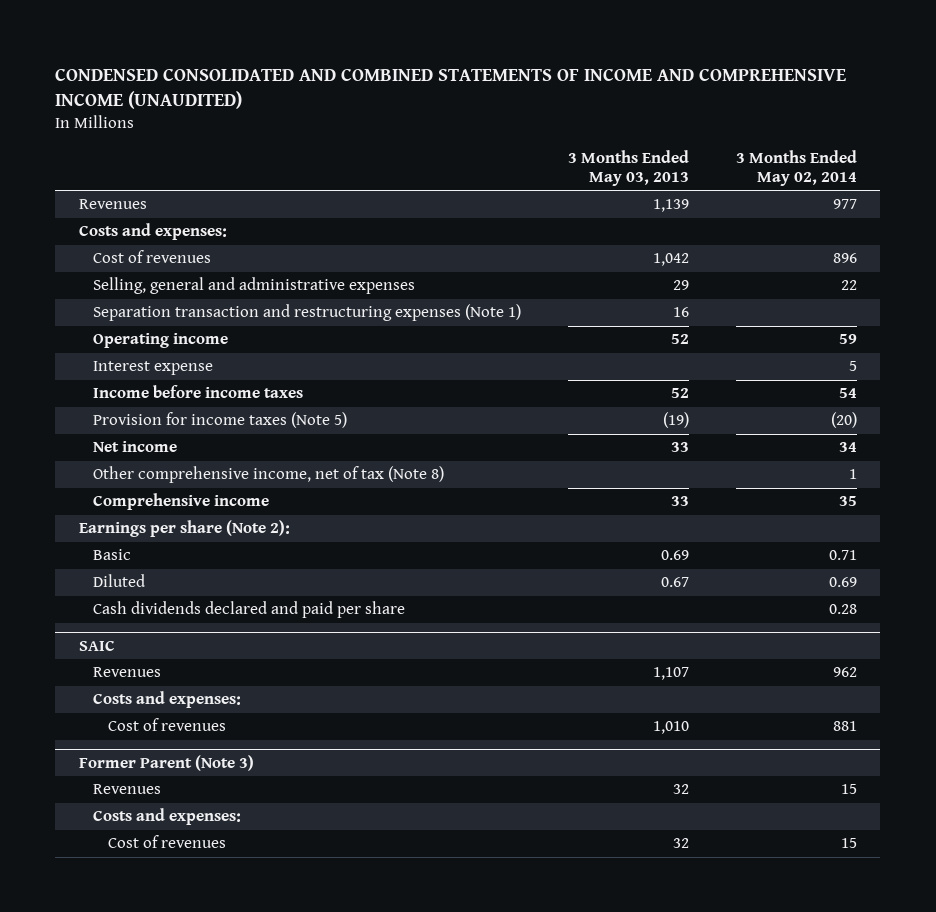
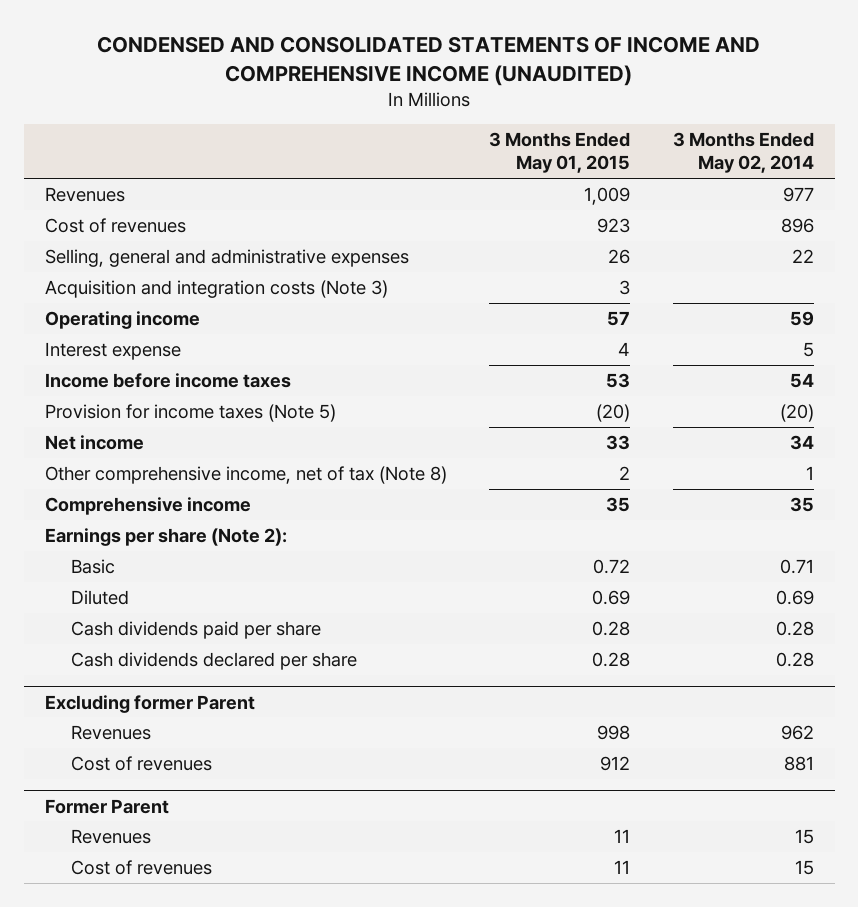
- CONDENSED CONSOLIDATED AND COMBINED STATEMENTS OF INCOME AND COMPREHENSIVE INCOME (UNAUDITED)
+ CONDENSED AND CONSOLIDATED STATEMENTS OF INCOME AND COMPREHENSIVE INCOME (UNAUDITED)
- | 3 Months Ended May 03, 2013 | 3 Months Ended May 02, 2014
+ | 3 Months Ended May 01, 2015 | 3 Months Ended May 02, 2014
- Costs and expenses:
- Separation transaction and restructuring expenses (Note 1) | 16 |
+ Acquisition and integration costs (Note 3) | 3 |
- Cash dividends declared and paid per share | | 0.28
- SAIC
+ Cash dividends paid per share | 0.28 | 0.28
+ Cash dividends declared per share | 0.28 | 0.28
+ Excluding former Parent
- Costs and expenses:
- Former Parent (Note 3)
+ Former Parent
- Costs and expenses:

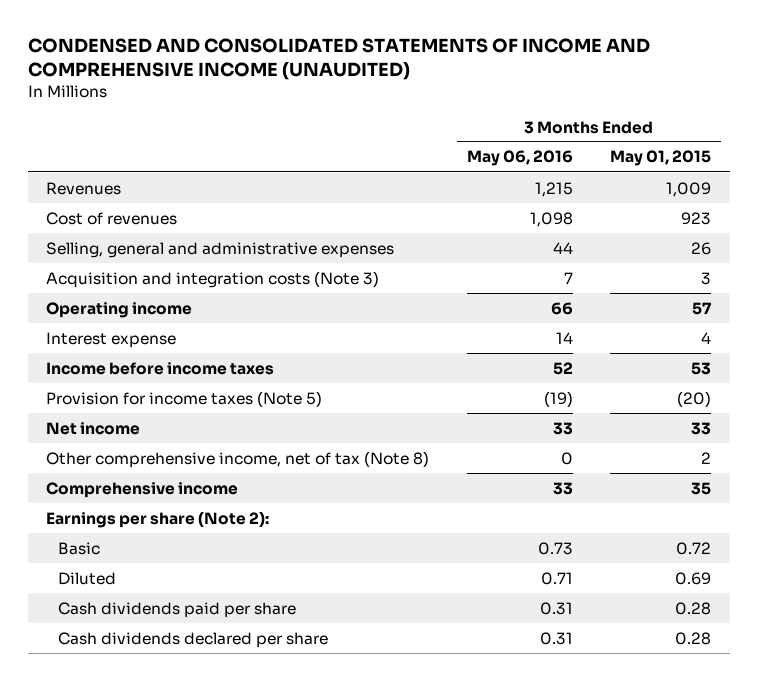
- | 3 Months Ended May 01, 2015 | 3 Months Ended May 02, 2014
+ | 3 Months Ended May 06, 2016 | 3 Months Ended May 01, 2015
- Excluding former Parent
- Revenues | 998 | 962
- Cost of revenues | 912 | 881
- Former Parent
- Revenues | 11 | 15
- Cost of revenues | 11 | 15

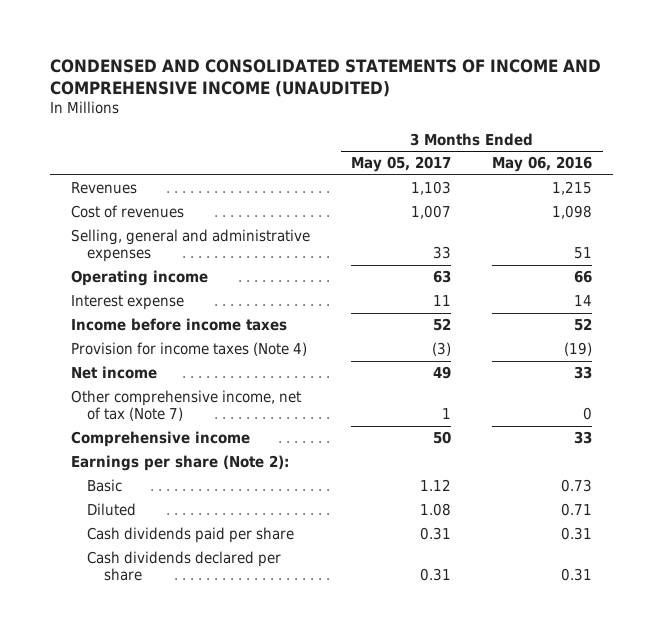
- | 3 Months Ended May 06, 2016 | 3 Months Ended May 01, 2015
+ | 3 Months Ended May 05, 2017 | 3 Months Ended May 06, 2016
- Selling, general and administrative expenses | 44 | 26
- Acquisition and integration costs (Note 3) | 7 | 3
+ Selling, general and administrative expenses | 33 | 51
- Provision for income taxes (Note 5) | (19) | (20)
+ Provision for income taxes (Note 4) | (3) | (19)
- Other comprehensive income, net of tax (Note 8) | 0 | 2
+ Other comprehensive income, net of tax (Note 7) | 1 | 0

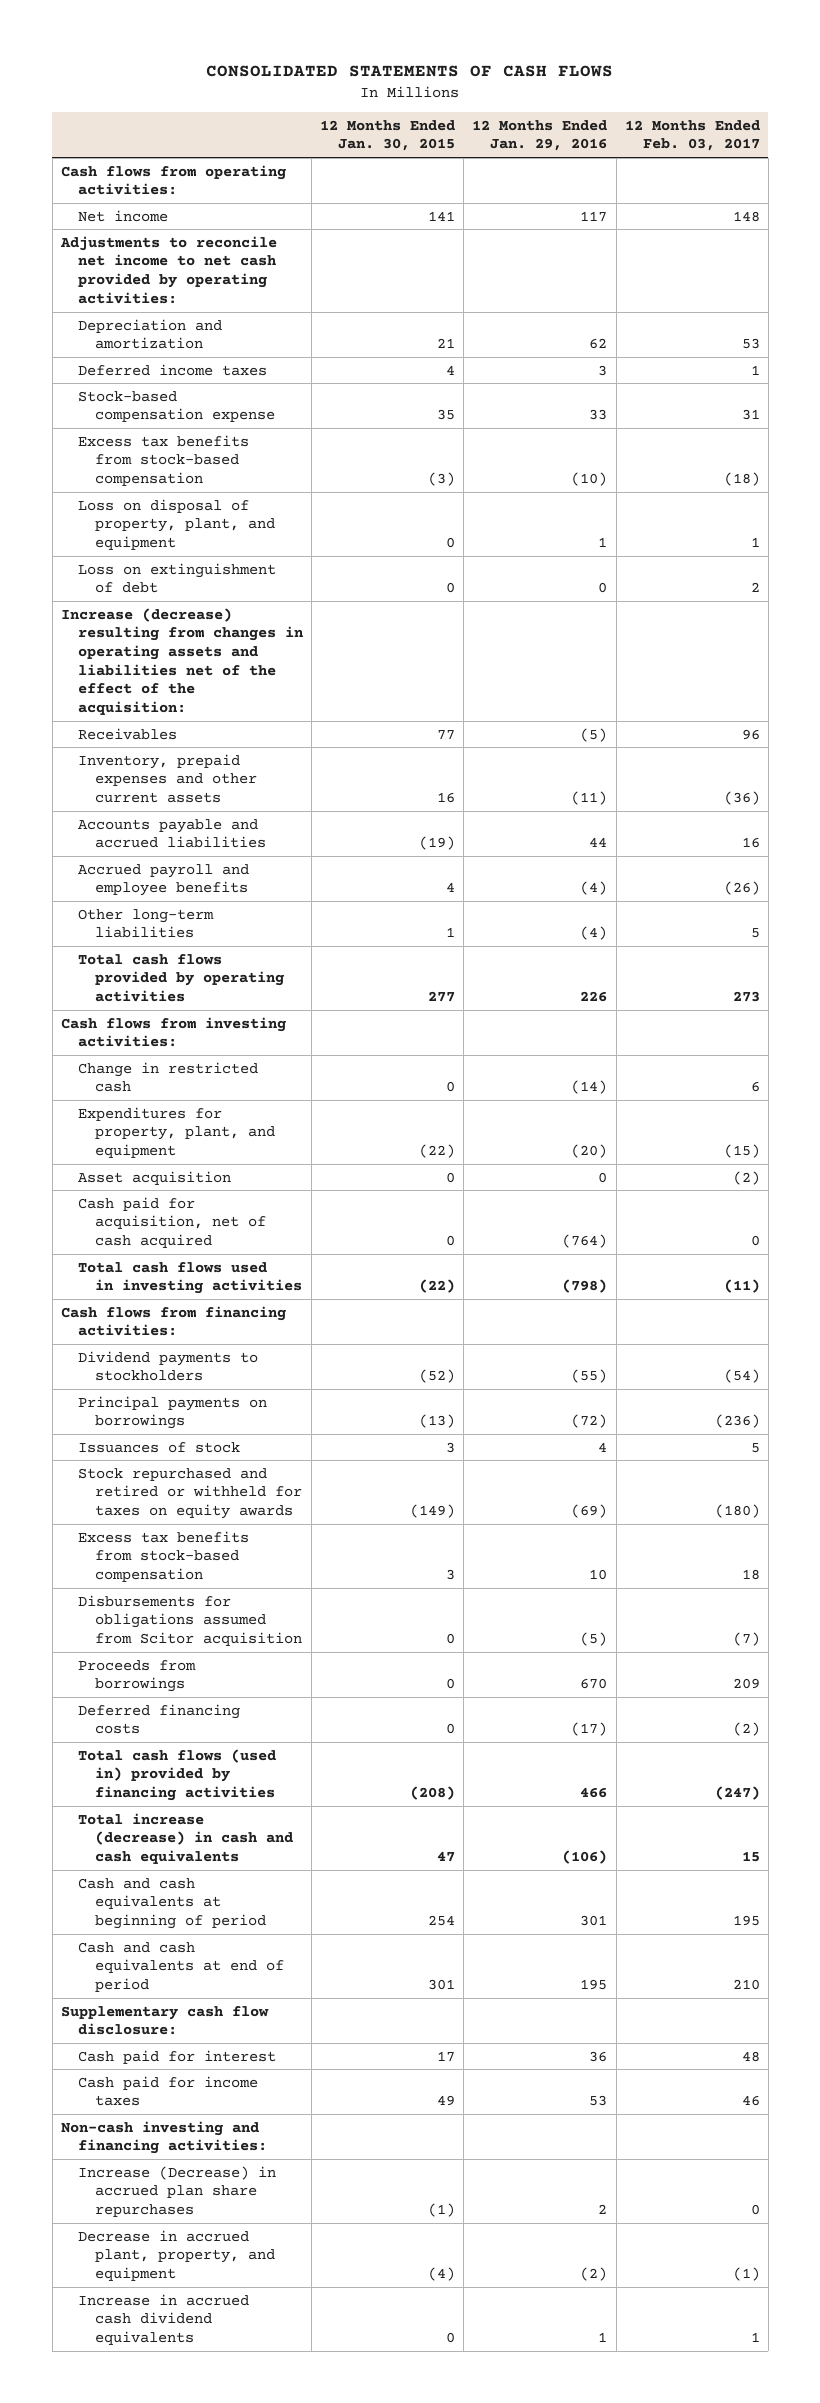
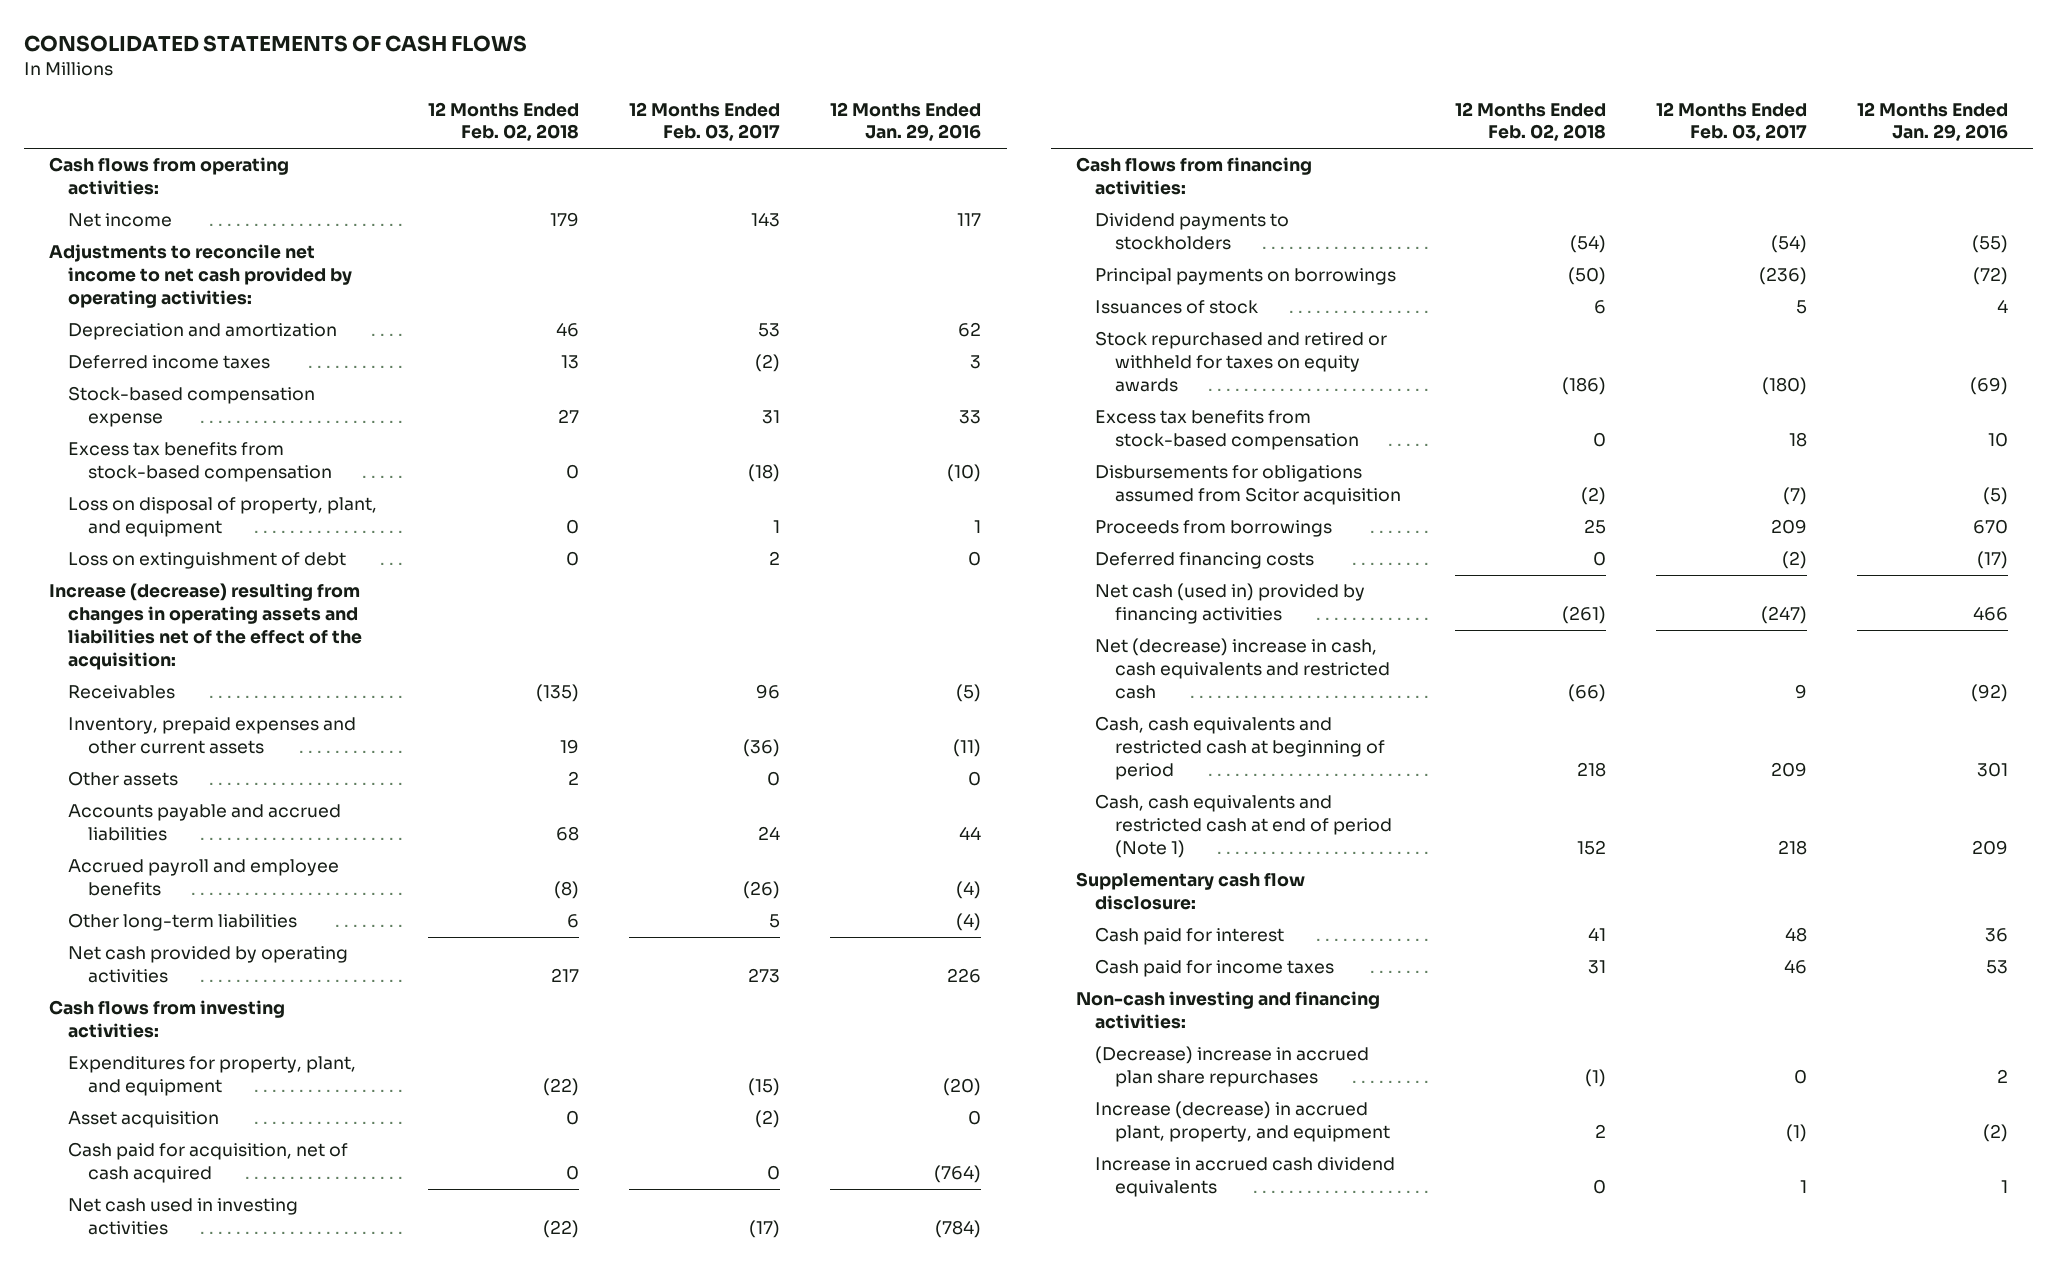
- | 12 Months Ended Jan. 30, 2015 | 12 Months Ended Jan. 29, 2016 | 12 Months Ended Feb. 03, 2017
+ | 12 Months Ended Feb. 02, 2018 | 12 Months Ended Feb. 03, 2017 | 12 Months Ended Jan. 29, 2016
- Net income | 141 | 117 | 148
+ Net income | 179 | 143 | 117
- Deferred income taxes | 4 | 3 | 1
+ Deferred income taxes | 13 | (2) | 3
- Accounts payable and accrued liabilities | (19) | 44 | 16
+ Other assets | 2 | 0 | 0
+ Accounts payable and accrued liabilities | 68 | 24 | 44
- Total cash flows provided by operating activities | 277 | 226 | 273
+ Net cash provided by operating activities | 217 | 273 | 226
- Change in restricted cash | 0 | (14) | 6
- Total cash flows used in investing activities | (22) | (798) | (11)
+ Net cash used in investing activities | (22) | (17) | (784)
- Total cash flows (used in) provided by financing activities | (208) | 466 | (247)
- Total increase (decrease) in cash and cash equivalents | 47 | (106) | 15
- Cash and cash equivalents at beginning of period | 254 | 301 | 195
- Cash and cash equivalents at end of period | 301 | 195 | 210
+ Net cash (used in) provided by financing activities | (261) | (247) | 466
+ Net (decrease) increase in cash, cash equivalents and restricted cash | (66) | 9 | (92)
+ Cash, cash equivalents and restricted cash at beginning of period | 218 | 209 | 301
+ Cash, cash equivalents and restricted cash at end of period (Note 1) | 152 | 218 | 209
- Increase (Decrease) in accrued plan share repurchases | (1) | 2 | 0
- Decrease in accrued plant, property, and equipment | (4) | (2) | (1)
+ (Decrease) increase in accrued plan share repurchases | (1) | 0 | 2
+ Increase (decrease) in accrued plant, property, and equipment | 2 | (1) | (2)

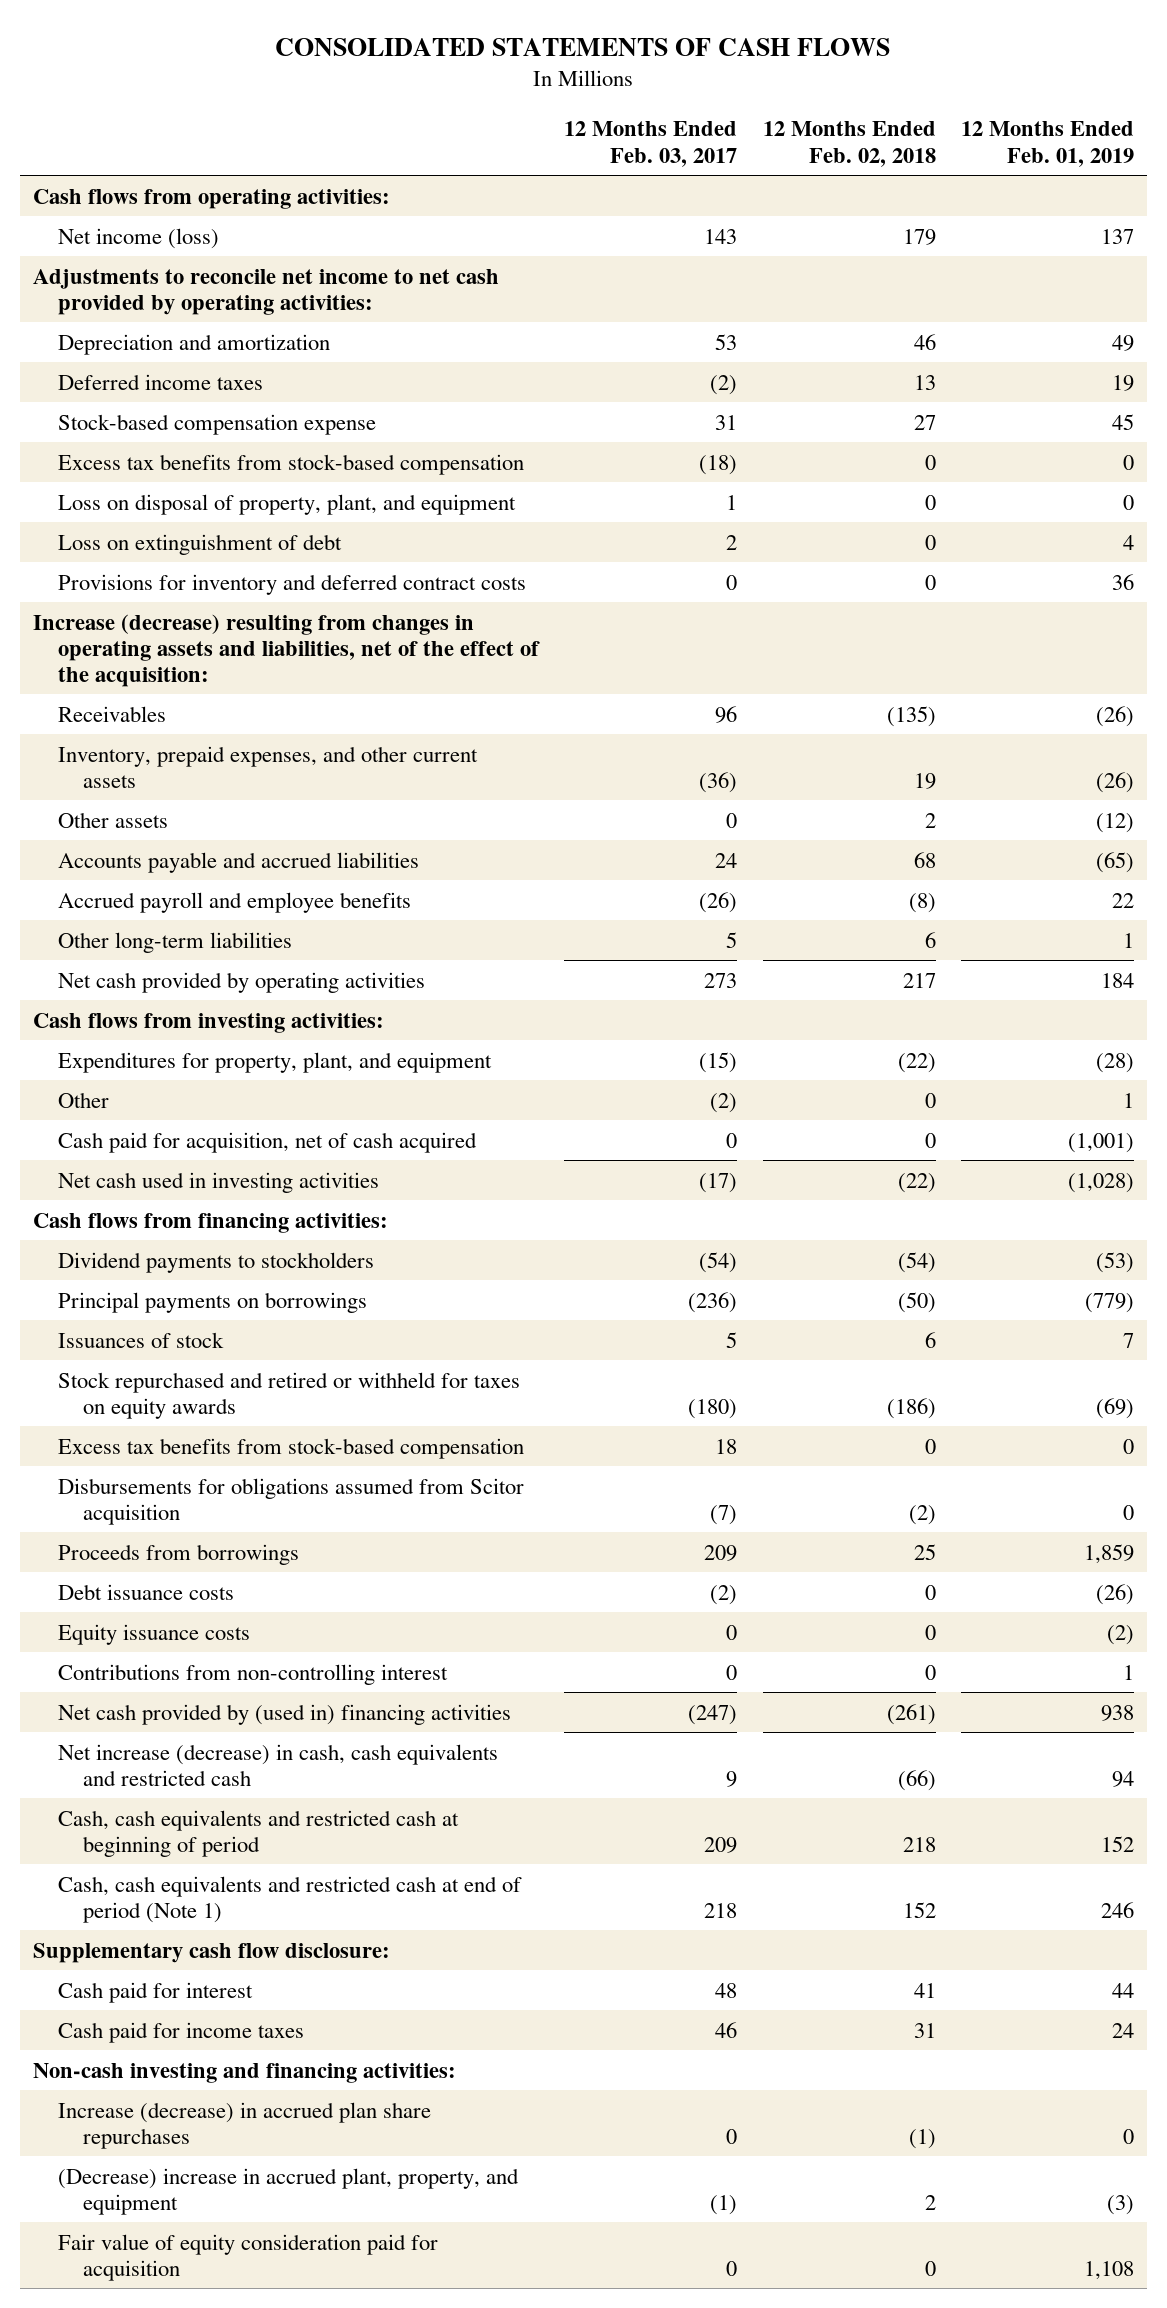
- | 12 Months Ended Feb. 02, 2018 | 12 Months Ended Feb. 03, 2017 | 12 Months Ended Jan. 29, 2016
+ | 12 Months Ended Feb. 03, 2017 | 12 Months Ended Feb. 02, 2018 | 12 Months Ended Feb. 01, 2019
- Net income | 179 | 143 | 117
+ Net income (loss) | 143 | 179 | 137
- Increase (decrease) resulting from changes in operating assets and liabilities net of the effect of the acquisition:
+ Provisions for inventory and deferred contract costs | 0 | 0 | 36
+ Increase (decrease) resulting from changes in operating assets and liabilities, net of the effect of the acquisition:
- Inventory, prepaid expenses and other current assets | 19 | (36) | (11)
+ Inventory, prepaid expenses, and other current assets | (36) | 19 | (26)
- Asset acquisition | 0 | (2) | 0
+ Other | (2) | 0 | 1
- Deferred financing costs | 0 | (2) | (17)
- Net cash (used in) provided by financing activities | (261) | (247) | 466
- Net (decrease) increase in cash, cash equivalents and restricted cash | (66) | 9 | (92)
+ Debt issuance costs | (2) | 0 | (26)
+ Equity issuance costs | 0 | 0 | (2)
+ Contributions from non-controlling interest | 0 | 0 | 1
+ Net cash provided by (used in) financing activities | (247) | (261) | 938
+ Net increase (decrease) in cash, cash equivalents and restricted cash | 9 | (66) | 94
- (Decrease) increase in accrued plan share repurchases | (1) | 0 | 2
- Increase (decrease) in accrued plant, property, and equipment | 2 | (1) | (2)
- Increase in accrued cash dividend equivalents | 0 | 1 | 1
+ Increase (decrease) in accrued plan share repurchases | 0 | (1) | 0
+ (Decrease) increase in accrued plant, property, and equipment | (1) | 2 | (3)
+ Fair value of equity consideration paid for acquisition | 0 | 0 | 1,108

